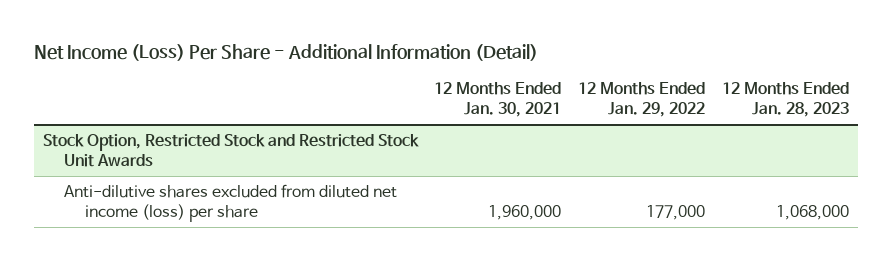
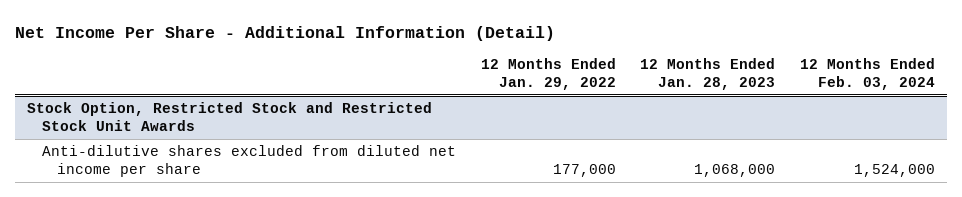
- Net Income (Loss) Per Share - Additional Information (Detail)
+ Net Income Per Share - Additional Information (Detail)
- | 12 Months Ended Jan. 30, 2021 | 12 Months Ended Jan. 29, 2022 | 12 Months Ended Jan. 28, 2023
+ | 12 Months Ended Jan. 29, 2022 | 12 Months Ended Jan. 28, 2023 | 12 Months Ended Feb. 03, 2024
@ Stock Option, Restricted Stock and Restricted Stock Unit Awards
- Anti-dilutive shares excluded from diluted net income (loss) per share | 1,960,000 | 177,000 | 1,068,000
+ Anti-dilutive shares excluded from diluted net income per share | 177,000 | 1,068,000 | 1,524,000

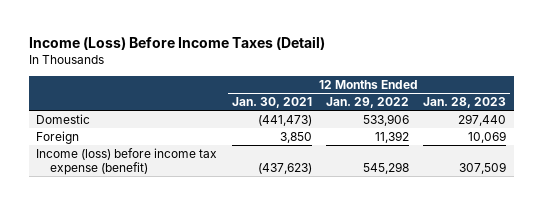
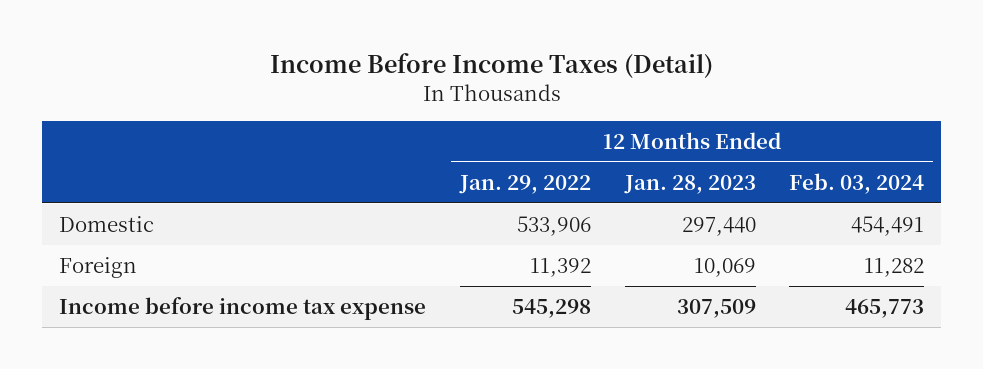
- Income (Loss) Before Income Taxes (Detail)
+ Income Before Income Taxes (Detail)
- | 12 Months Ended Jan. 30, 2021 | 12 Months Ended Jan. 29, 2022 | 12 Months Ended Jan. 28, 2023
+ | 12 Months Ended Jan. 29, 2022 | 12 Months Ended Jan. 28, 2023 | 12 Months Ended Feb. 03, 2024
- Income (loss) before income tax expense (benefit) | (437,623) | 545,298 | 307,509
+ Income before income tax expense | 545,298 | 307,509 | 465,773

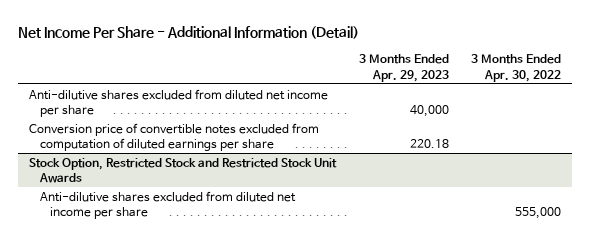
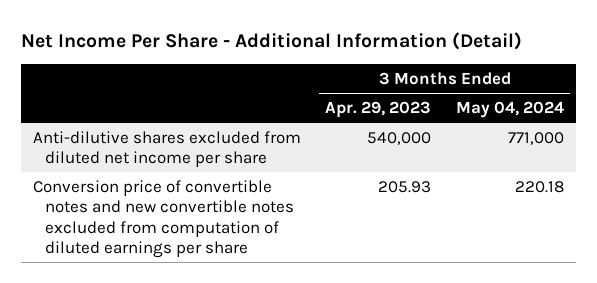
- | 3 Months Ended Apr. 29, 2023 | 3 Months Ended Apr. 30, 2022
+ | 3 Months Ended Apr. 29, 2023 | 3 Months Ended May 04, 2024
- Anti-dilutive shares excluded from diluted net income per share | 40,000 |
- Conversion price of convertible notes excluded from computation of diluted earnings per share | 220.18 |
- Stock Option, Restricted Stock and Restricted Stock Unit Awards
- Anti-dilutive shares excluded from diluted net income per share | | 555,000
+ Anti-dilutive shares excluded from diluted net income per share | 540,000 | 771,000
+ Conversion price of convertible notes and new convertible notes excluded from computation of diluted earnings per share | 205.93 | 220.18

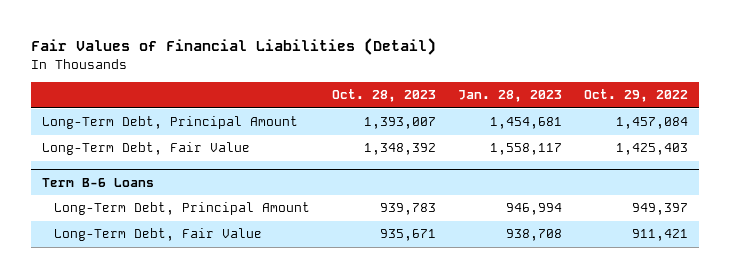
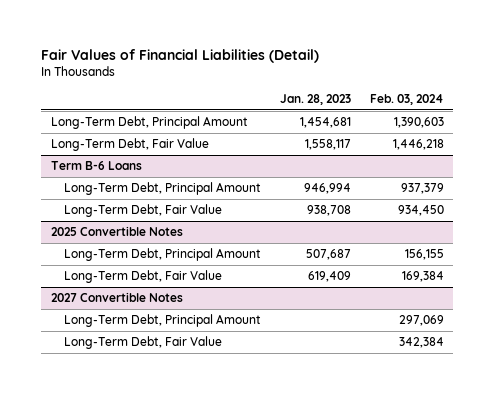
- | Oct. 28, 2023 | Jan. 28, 2023 | Oct. 29, 2022
+ | Jan. 28, 2023 | Feb. 03, 2024
+ 2025 Convertible Notes
+ Long-Term Debt, Principal Amount | 507,687 | 156,155
+ Long-Term Debt, Fair Value | 619,409 | 169,384
+ 2027 Convertible Notes
+ Long-Term Debt, Principal Amount | | 297,069
+ Long-Term Debt, Fair Value | | 342,384

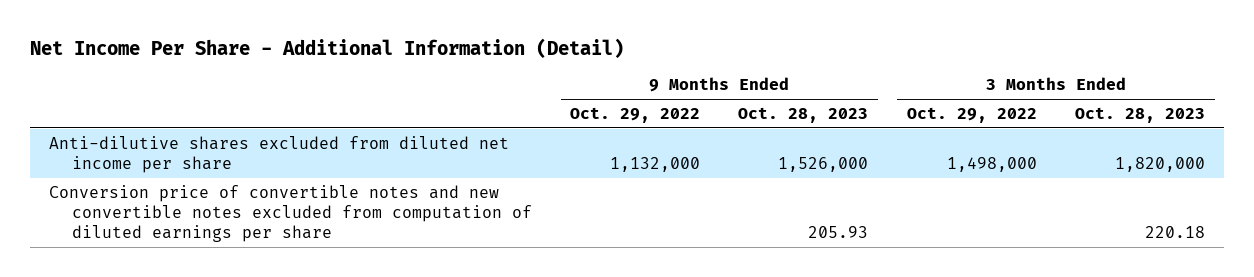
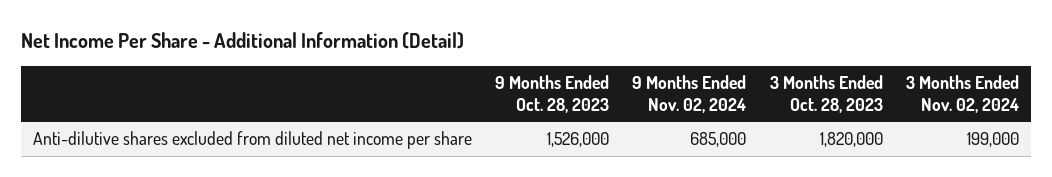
- | 9 Months Ended Oct. 29, 2022 | 9 Months Ended Oct. 28, 2023 | 3 Months Ended Oct. 29, 2022 | 3 Months Ended Oct. 28, 2023
+ | 9 Months Ended Oct. 28, 2023 | 9 Months Ended Nov. 02, 2024 | 3 Months Ended Oct. 28, 2023 | 3 Months Ended Nov. 02, 2024
- Conversion price of convertible notes and new convertible notes excluded from computation of diluted earnings per share | | 205.93 | | 220.18

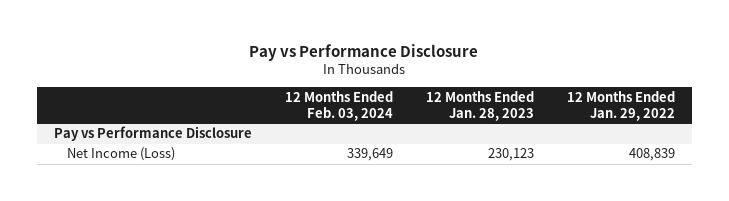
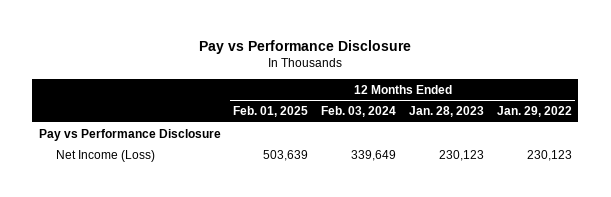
- | 12 Months Ended Feb. 03, 2024 | 12 Months Ended Jan. 28, 2023 | 12 Months Ended Jan. 29, 2022
+ | 12 Months Ended Feb. 01, 2025 | 12 Months Ended Feb. 03, 2024 | 12 Months Ended Jan. 28, 2023 | 12 Months Ended Jan. 29, 2022
- Net Income (Loss) | 339,649 | 230,123 | 408,839
+ Net Income (Loss) | 503,639 | 339,649 | 230,123 | 230,123

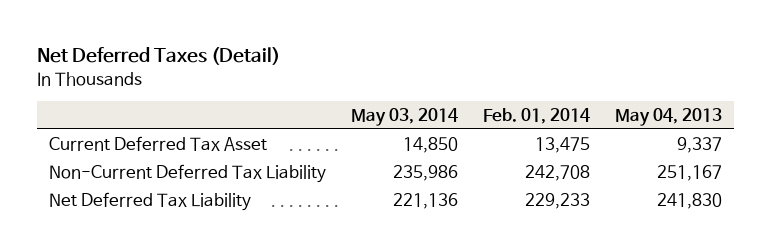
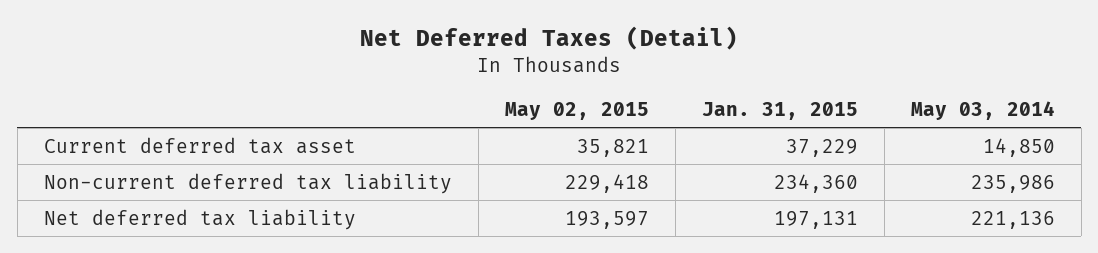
- | May 03, 2014 | Feb. 01, 2014 | May 04, 2013
+ | May 02, 2015 | Jan. 31, 2015 | May 03, 2014
- Current Deferred Tax Asset | 14,850 | 13,475 | 9,337
- Non-Current Deferred Tax Liability | 235,986 | 242,708 | 251,167
- Net Deferred Tax Liability | 221,136 | 229,233 | 241,830
+ Current deferred tax asset | 35,821 | 37,229 | 14,850
+ Non-current deferred tax liability | 229,418 | 234,360 | 235,986
+ Net deferred tax liability | 193,597 | 197,131 | 221,136

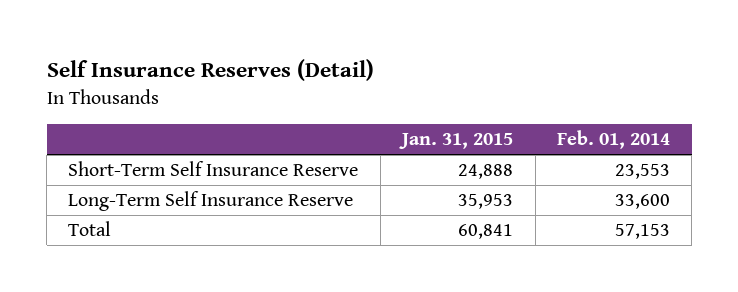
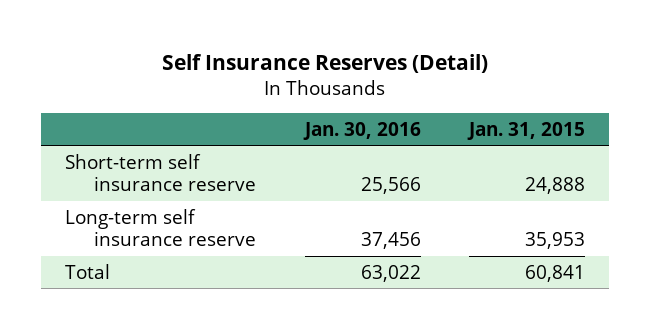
- | Jan. 31, 2015 | Feb. 01, 2014
+ | Jan. 30, 2016 | Jan. 31, 2015
- Short-Term Self Insurance Reserve | 24,888 | 23,553
- Long-Term Self Insurance Reserve | 35,953 | 33,600
+ Short-term self insurance reserve | 25,566 | 24,888
+ Long-term self insurance reserve | 37,456 | 35,953

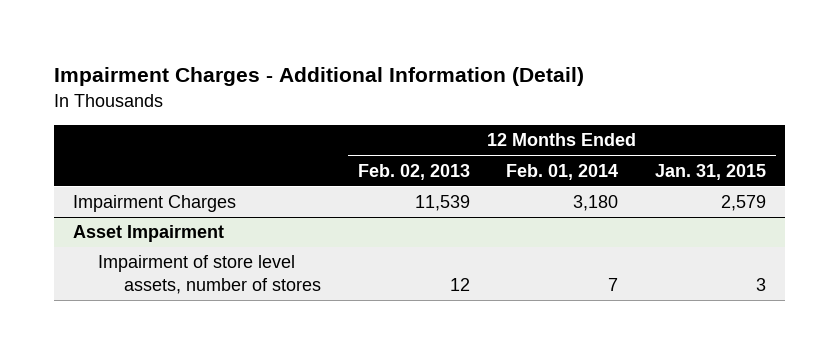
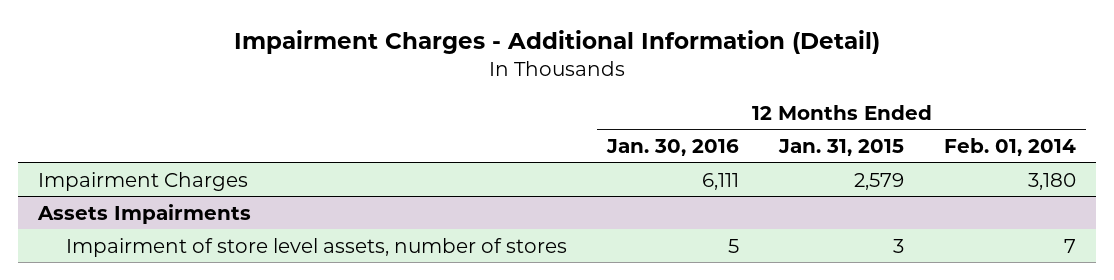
- | 12 Months Ended Feb. 02, 2013 | 12 Months Ended Feb. 01, 2014 | 12 Months Ended Jan. 31, 2015
+ | 12 Months Ended Jan. 30, 2016 | 12 Months Ended Jan. 31, 2015 | 12 Months Ended Feb. 01, 2014
- Asset Impairment
+ Assets Impairments

